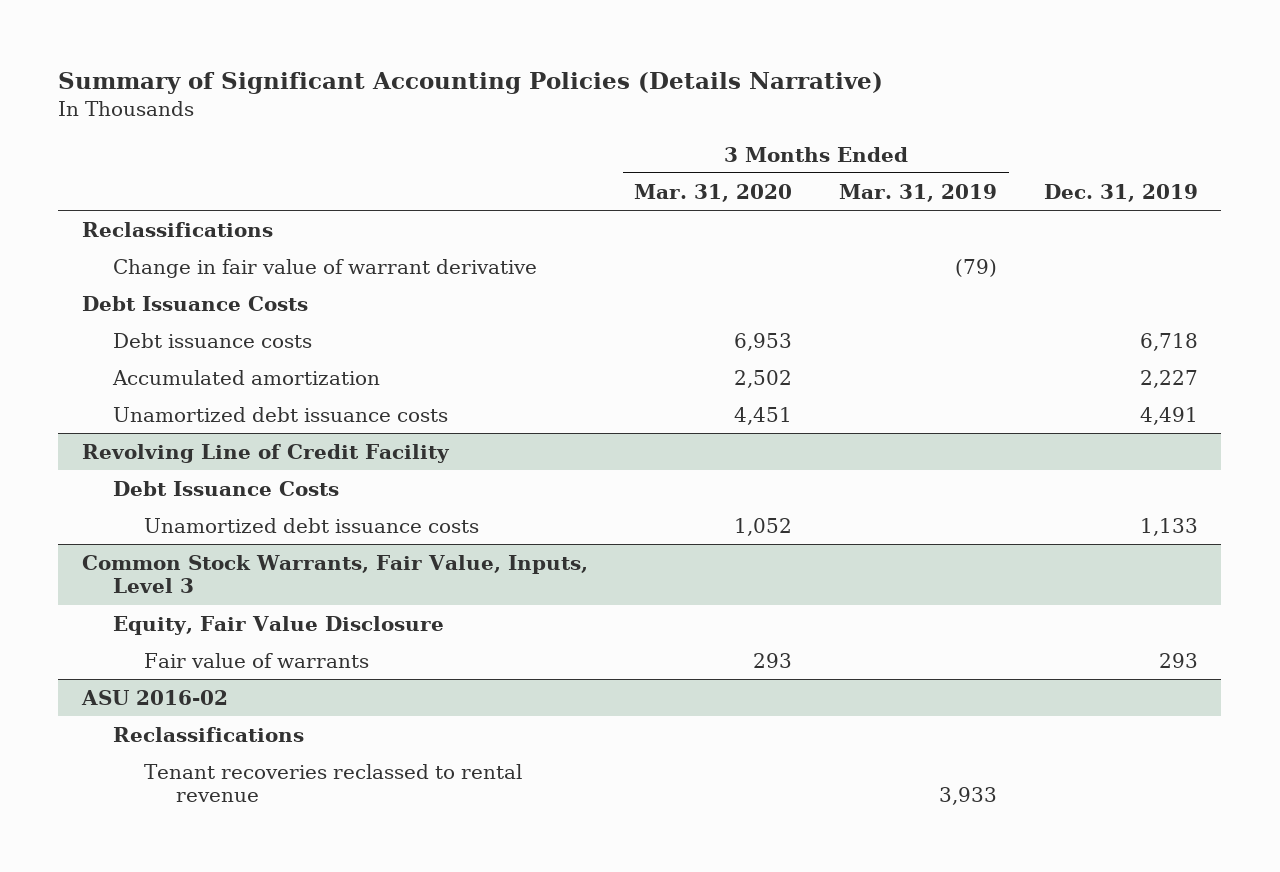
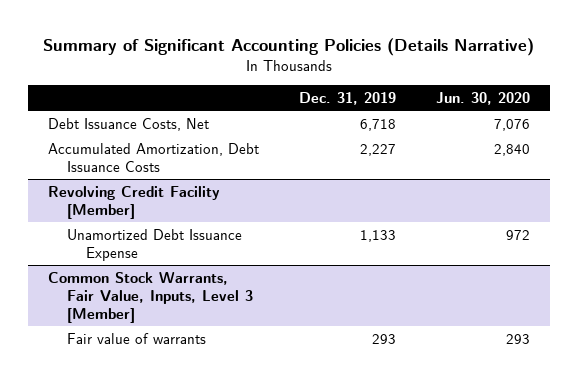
- | 3 Months Ended Mar. 31, 2020 | 3 Months Ended Mar. 31, 2019 | Dec. 31, 2019
+ | Dec. 31, 2019 | Jun. 30, 2020
- Reclassifications
- Change in fair value of warrant derivative | | (79) |
- Debt Issuance Costs
- Debt issuance costs | 6,953 | | 6,718
- Accumulated amortization | 2,502 | | 2,227
- Unamortized debt issuance costs | 4,451 | | 4,491
- Revolving Line of Credit Facility
- Debt Issuance Costs
- Unamortized debt issuance costs | 1,052 | | 1,133
- Common Stock Warrants, Fair Value, Inputs, Level 3
- Equity, Fair Value Disclosure
+ Debt Issuance Costs, Net | 6,718 | 7,076
+ Accumulated Amortization, Debt Issuance Costs | 2,227 | 2,840
+ Revolving Credit Facility [Member]
+ Unamortized Debt Issuance Expense | 1,133 | 972
+ Common Stock Warrants, Fair Value, Inputs, Level 3 [Member]
- ASU 2016-02
- Reclassifications
- Tenant recoveries reclassed to rental revenue | | 3,933 |

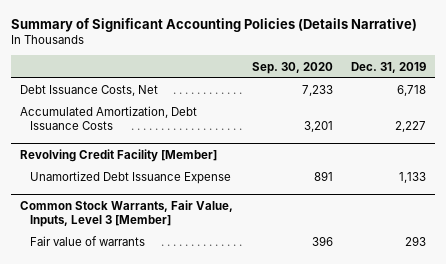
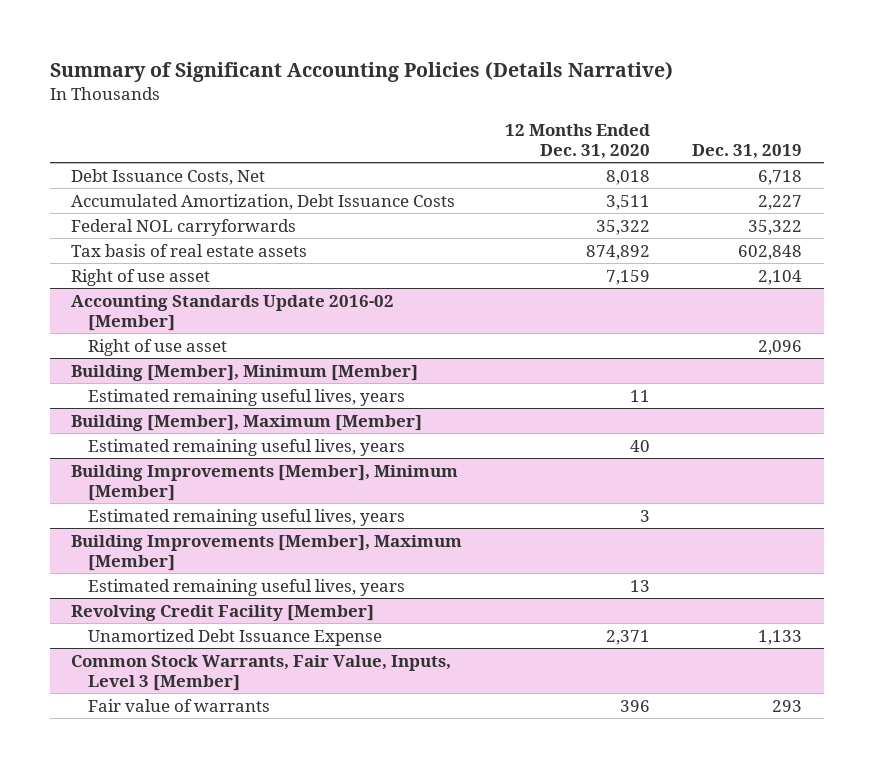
- | Sep. 30, 2020 | Dec. 31, 2019
+ | 12 Months Ended Dec. 31, 2020 | Dec. 31, 2019
+ Federal NOL carryforwards | 35,322 | 35,322
+ Tax basis of real estate assets | 874,892 | 602,848
+ Right of use asset | 7,159 | 2,104
+ Accounting Standards Update 2016-02 [Member]
+ Right of use asset | | 2,096
+ Building [Member], Minimum [Member]
+ Estimated remaining useful lives, years | 11 |
+ Building [Member], Maximum [Member]
+ Estimated remaining useful lives, years | 40 |
+ Building Improvements [Member], Minimum [Member]
+ Estimated remaining useful lives, years | 3 |
+ Building Improvements [Member], Maximum [Member]
+ Estimated remaining useful lives, years | 13 |

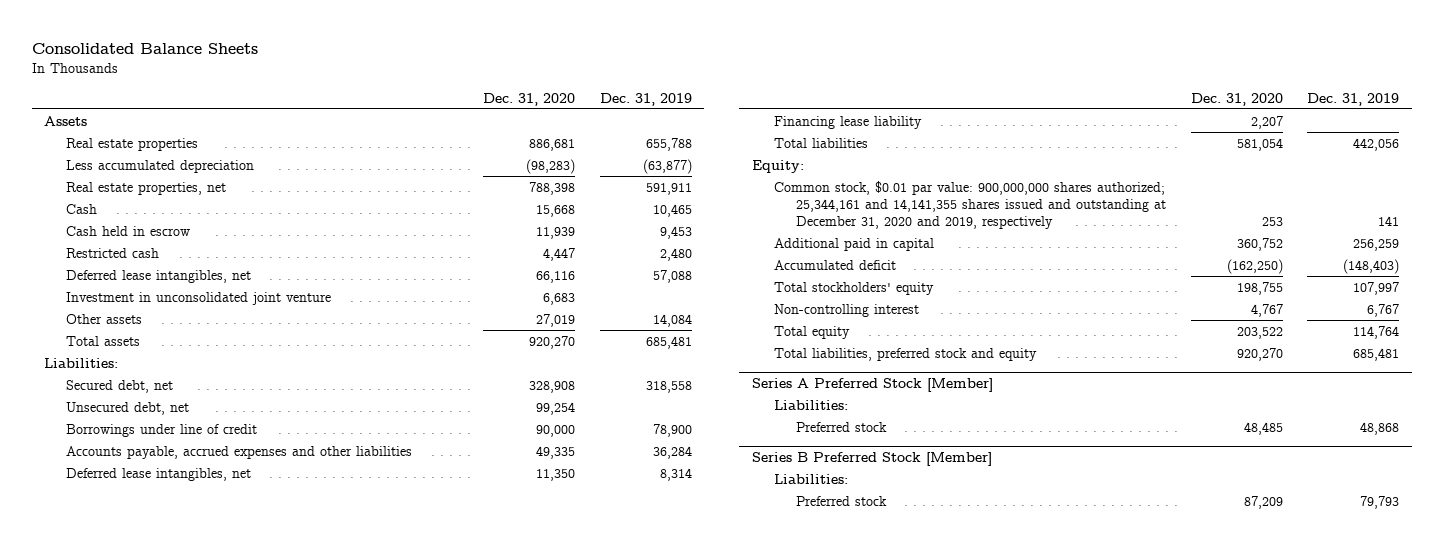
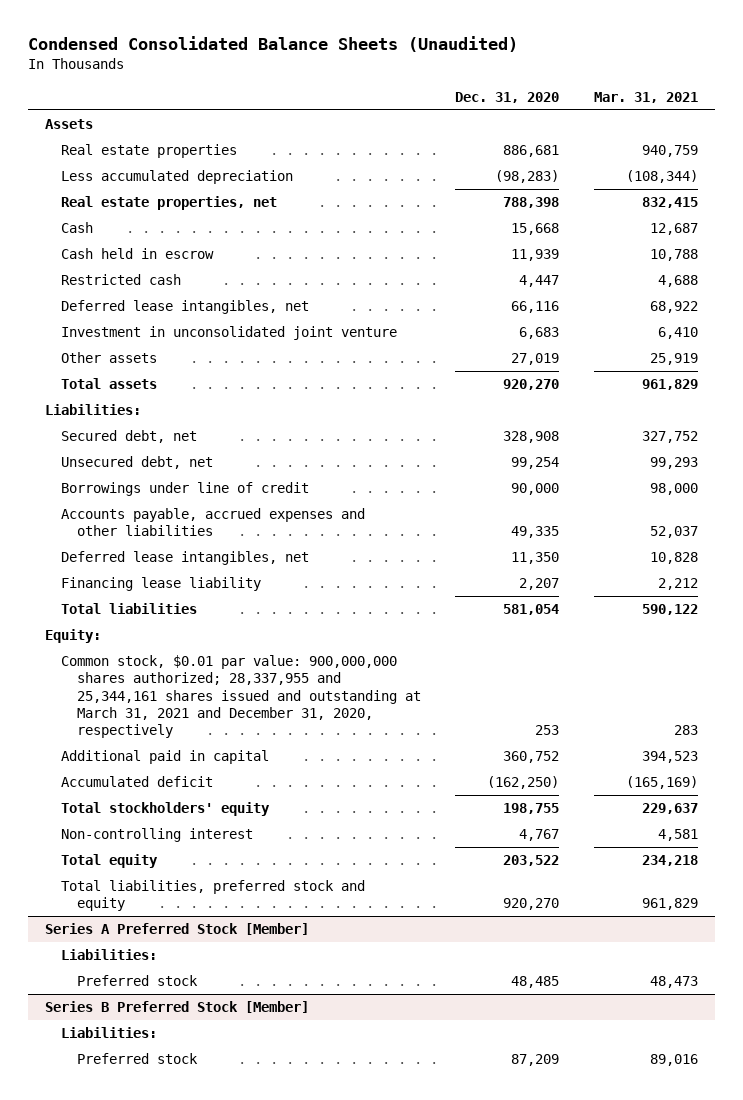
- Consolidated Balance Sheets
+ Condensed Consolidated Balance Sheets (Unaudited)
- | Dec. 31, 2020 | Dec. 31, 2019
+ | Dec. 31, 2020 | Mar. 31, 2021
- Common stock, $0.01 par value: 900,000,000 shares authorized; 25,344,161 and 14,141,355 shares issued and outstanding at December 31, 2020 and 2019, respectively | 253 | 141
+ Common stock, $0.01 par value: 900,000,000 shares authorized; 28,337,955 and 25,344,161 shares issued and outstanding at March 31, 2021 and December 31, 2020, respectively | 253 | 283

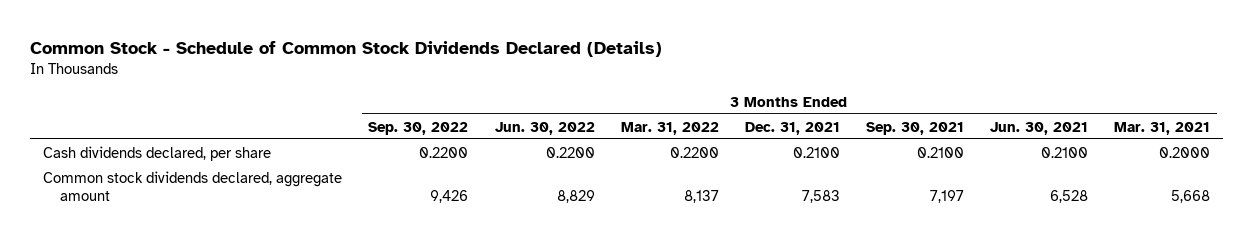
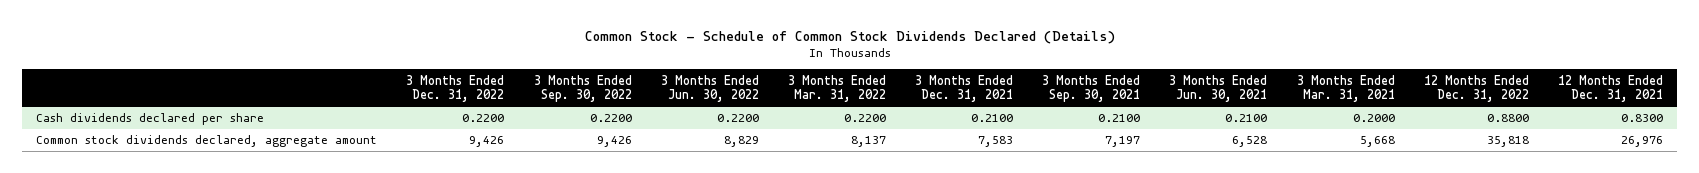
- | 3 Months Ended Sep. 30, 2022 | 3 Months Ended Jun. 30, 2022 | 3 Months Ended Mar. 31, 2022 | 3 Months Ended Dec. 31, 2021 | 3 Months Ended Sep. 30, 2021 | 3 Months Ended Jun. 30, 2021 | 3 Months Ended Mar. 31, 2021
+ | 3 Months Ended Dec. 31, 2022 | 3 Months Ended Sep. 30, 2022 | 3 Months Ended Jun. 30, 2022 | 3 Months Ended Mar. 31, 2022 | 3 Months Ended Dec. 31, 2021 | 3 Months Ended Sep. 30, 2021 | 3 Months Ended Jun. 30, 2021 | 3 Months Ended Mar. 31, 2021 | 12 Months Ended Dec. 31, 2022 | 12 Months Ended Dec. 31, 2021
- Cash dividends declared, per share | 0.2200 | 0.2200 | 0.2200 | 0.2100 | 0.2100 | 0.2100 | 0.2000
+ Cash dividends declared per share | 0.2200 | 0.2200 | 0.2200 | 0.2200 | 0.2100 | 0.2100 | 0.2100 | 0.2000 | 0.8800 | 0.8300

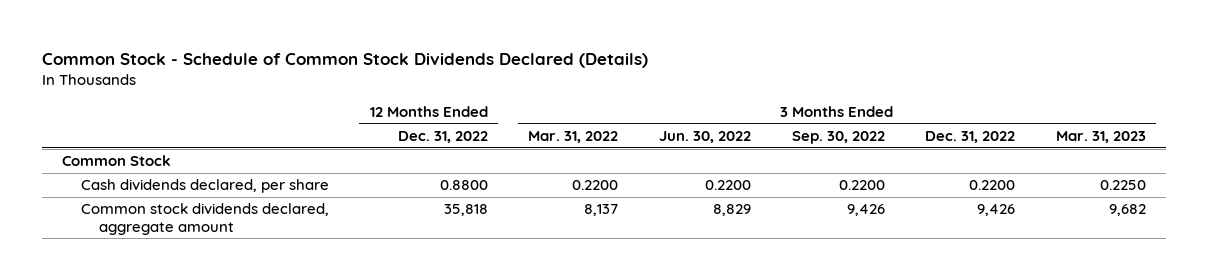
- | 3 Months Ended Dec. 31, 2022 | 3 Months Ended Sep. 30, 2022 | 3 Months Ended Jun. 30, 2022 | 3 Months Ended Mar. 31, 2022 | 3 Months Ended Dec. 31, 2021 | 3 Months Ended Sep. 30, 2021 | 3 Months Ended Jun. 30, 2021 | 3 Months Ended Mar. 31, 2021 | 12 Months Ended Dec. 31, 2022 | 12 Months Ended Dec. 31, 2021
+ | 12 Months Ended Dec. 31, 2022 | 3 Months Ended Mar. 31, 2022 | 3 Months Ended Jun. 30, 2022 | 3 Months Ended Sep. 30, 2022 | 3 Months Ended Dec. 31, 2022 | 3 Months Ended Mar. 31, 2023
- Cash dividends declared per share | 0.2200 | 0.2200 | 0.2200 | 0.2200 | 0.2100 | 0.2100 | 0.2100 | 0.2000 | 0.8800 | 0.8300
+ Common Stock
+ Cash dividends declared, per share | 0.8800 | 0.2200 | 0.2200 | 0.2200 | 0.2200 | 0.2250

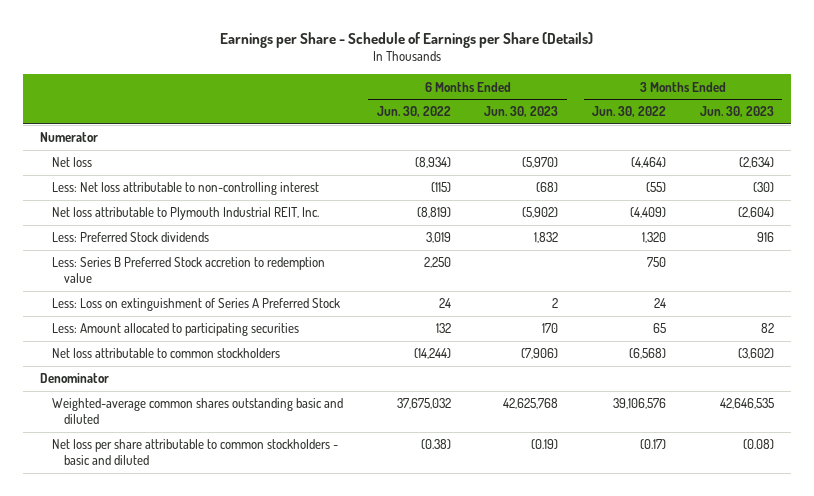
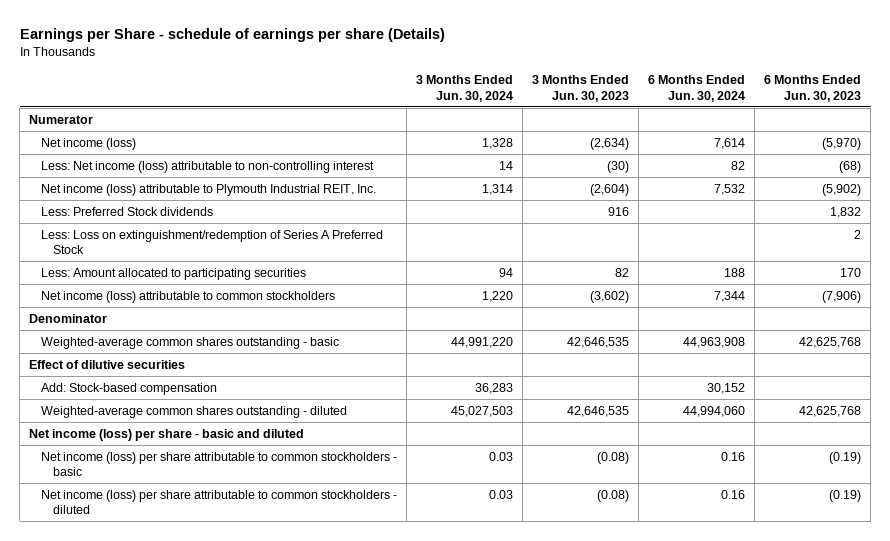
- Earnings per Share - Schedule of Earnings per Share (Details)
+ Earnings per Share - schedule of earnings per share (Details)
- | 6 Months Ended Jun. 30, 2022 | 6 Months Ended Jun. 30, 2023 | 3 Months Ended Jun. 30, 2022 | 3 Months Ended Jun. 30, 2023
+ | 3 Months Ended Jun. 30, 2024 | 3 Months Ended Jun. 30, 2023 | 6 Months Ended Jun. 30, 2024 | 6 Months Ended Jun. 30, 2023
- Net loss | (8,934) | (5,970) | (4,464) | (2,634)
- Less: Net loss attributable to non-controlling interest | (115) | (68) | (55) | (30)
- Net loss attributable to Plymouth Industrial REIT, Inc. | (8,819) | (5,902) | (4,409) | (2,604)
+ Net income (loss) | 1,328 | (2,634) | 7,614 | (5,970)
+ Less: Net income (loss) attributable to non-controlling interest | 14 | (30) | 82 | (68)
+ Net income (loss) attributable to Plymouth Industrial REIT, Inc. | 1,314 | (2,604) | 7,532 | (5,902)
- Less: Series B Preferred Stock accretion to redemption value | 2,250 | | 750 |
- Less: Loss on extinguishment of Series A Preferred Stock | 24 | 2 | 24 |
+ Less: Loss on extinguishment/redemption of Series A Preferred Stock | | | | 2
- Net loss attributable to common stockholders | (14,244) | (7,906) | (6,568) | (3,602)
+ Net income (loss) attributable to common stockholders | 1,220 | (3,602) | 7,344 | (7,906)
- Weighted-average common shares outstanding basic and diluted | 37,675,032 | 42,625,768 | 39,106,576 | 42,646,535
- Net loss per share attributable to common stockholders - basic and diluted | (0.38) | (0.19) | (0.17) | (0.08)
+ Weighted-average common shares outstanding - basic | 44,991,220 | 42,646,535 | 44,963,908 | 42,625,768
+ Effect of dilutive securities
+ Add: Stock-based compensation | 36,283 | | 30,152 |
+ Weighted-average common shares outstanding - diluted | 45,027,503 | 42,646,535 | 44,994,060 | 42,625,768
+ Net income (loss) per share - basic and diluted
+ Net income (loss) per share attributable to common stockholders - basic | 0.03 | (0.08) | 0.16 | (0.19)
+ Net income (loss) per share attributable to common stockholders - diluted | 0.03 | (0.08) | 0.16 | (0.19)

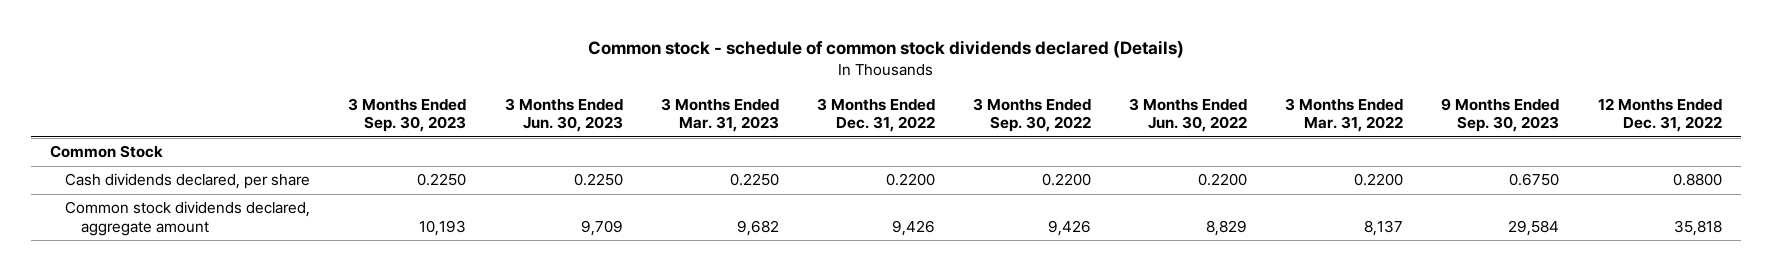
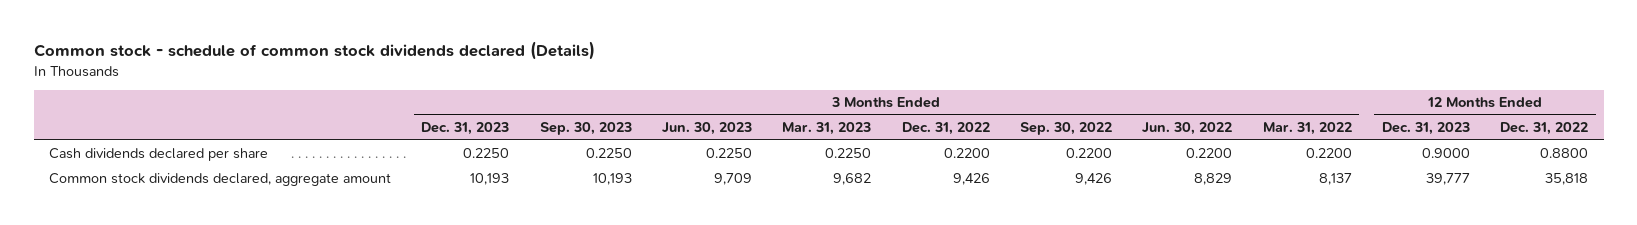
- | 3 Months Ended Sep. 30, 2023 | 3 Months Ended Jun. 30, 2023 | 3 Months Ended Mar. 31, 2023 | 3 Months Ended Dec. 31, 2022 | 3 Months Ended Sep. 30, 2022 | 3 Months Ended Jun. 30, 2022 | 3 Months Ended Mar. 31, 2022 | 9 Months Ended Sep. 30, 2023 | 12 Months Ended Dec. 31, 2022
+ | 3 Months Ended Dec. 31, 2023 | 3 Months Ended Sep. 30, 2023 | 3 Months Ended Jun. 30, 2023 | 3 Months Ended Mar. 31, 2023 | 3 Months Ended Dec. 31, 2022 | 3 Months Ended Sep. 30, 2022 | 3 Months Ended Jun. 30, 2022 | 3 Months Ended Mar. 31, 2022 | 12 Months Ended Dec. 31, 2023 | 12 Months Ended Dec. 31, 2022
- Common Stock
- Cash dividends declared, per share | 0.2250 | 0.2250 | 0.2250 | 0.2200 | 0.2200 | 0.2200 | 0.2200 | 0.6750 | 0.8800
+ Cash dividends declared per share | 0.2250 | 0.2250 | 0.2250 | 0.2250 | 0.2200 | 0.2200 | 0.2200 | 0.2200 | 0.9000 | 0.8800

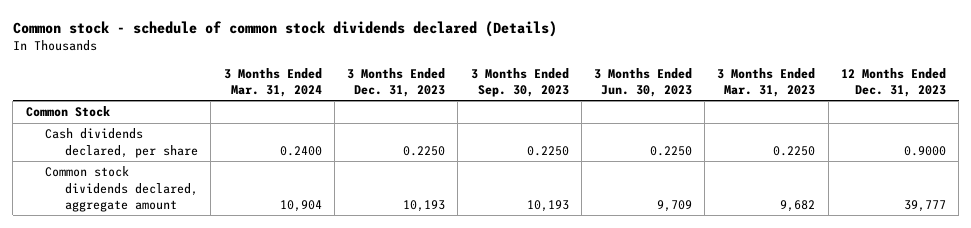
- | 3 Months Ended Dec. 31, 2023 | 3 Months Ended Sep. 30, 2023 | 3 Months Ended Jun. 30, 2023 | 3 Months Ended Mar. 31, 2023 | 3 Months Ended Dec. 31, 2022 | 3 Months Ended Sep. 30, 2022 | 3 Months Ended Jun. 30, 2022 | 3 Months Ended Mar. 31, 2022 | 12 Months Ended Dec. 31, 2023 | 12 Months Ended Dec. 31, 2022
+ | 3 Months Ended Mar. 31, 2024 | 3 Months Ended Dec. 31, 2023 | 3 Months Ended Sep. 30, 2023 | 3 Months Ended Jun. 30, 2023 | 3 Months Ended Mar. 31, 2023 | 12 Months Ended Dec. 31, 2023
- Cash dividends declared per share | 0.2250 | 0.2250 | 0.2250 | 0.2250 | 0.2200 | 0.2200 | 0.2200 | 0.2200 | 0.9000 | 0.8800
+ Common Stock
+ Cash dividends declared, per share | 0.2400 | 0.2250 | 0.2250 | 0.2250 | 0.2250 | 0.9000

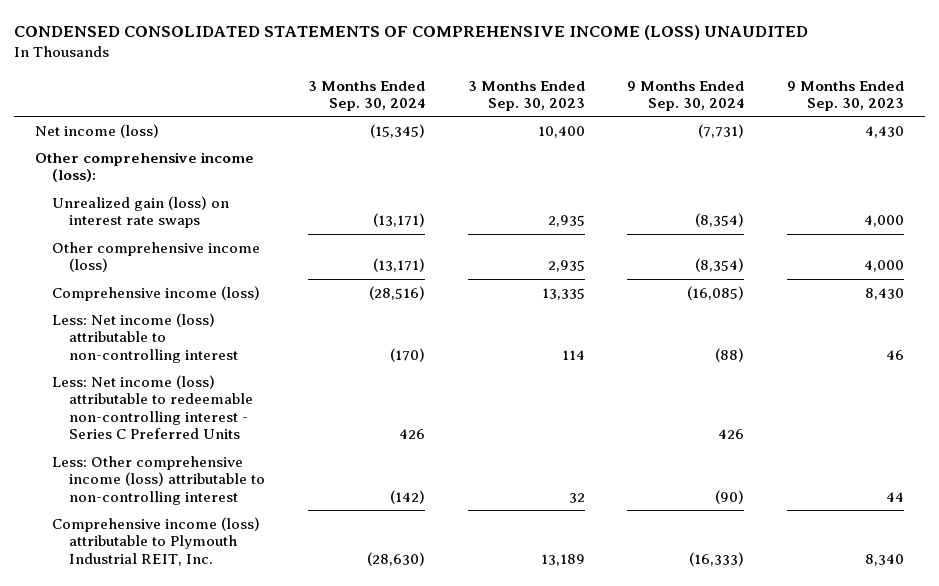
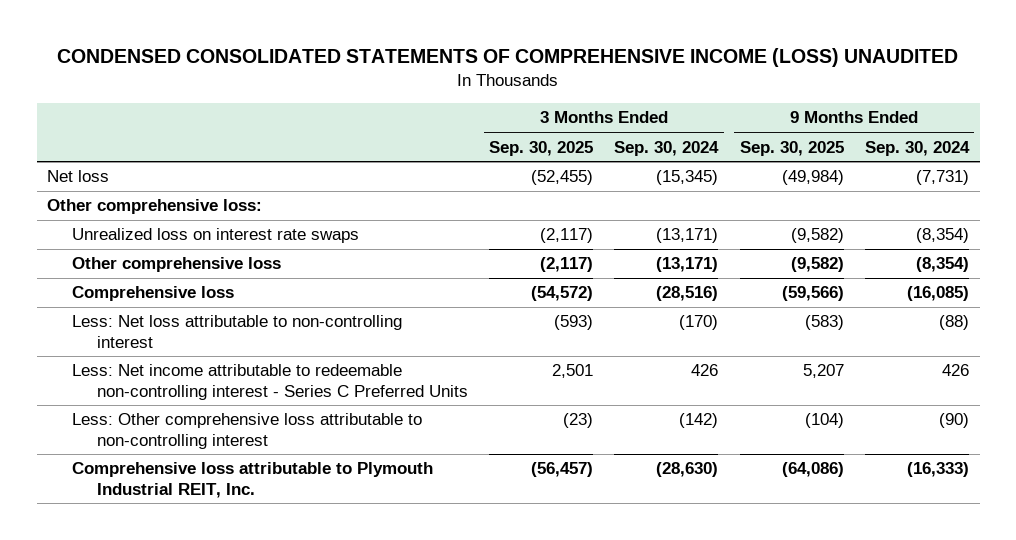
- | 3 Months Ended Sep. 30, 2024 | 3 Months Ended Sep. 30, 2023 | 9 Months Ended Sep. 30, 2024 | 9 Months Ended Sep. 30, 2023
+ | 3 Months Ended Sep. 30, 2025 | 3 Months Ended Sep. 30, 2024 | 9 Months Ended Sep. 30, 2025 | 9 Months Ended Sep. 30, 2024
- Net income (loss) | (15,345) | 10,400 | (7,731) | 4,430
- Other comprehensive income (loss):
- Unrealized gain (loss) on interest rate swaps | (13,171) | 2,935 | (8,354) | 4,000
- Other comprehensive income (loss) | (13,171) | 2,935 | (8,354) | 4,000
- Comprehensive income (loss) | (28,516) | 13,335 | (16,085) | 8,430
- Less: Net income (loss) attributable to non-controlling interest | (170) | 114 | (88) | 46
- Less: Net income (loss) attributable to redeemable non-controlling interest - Series C Preferred Units | 426 | | 426 |
- Less: Other comprehensive income (loss) attributable to non-controlling interest | (142) | 32 | (90) | 44
- Comprehensive income (loss) attributable to Plymouth Industrial REIT, Inc. | (28,630) | 13,189 | (16,333) | 8,340
+ Net loss | (52,455) | (15,345) | (49,984) | (7,731)
+ Other comprehensive loss:
+ Unrealized loss on interest rate swaps | (2,117) | (13,171) | (9,582) | (8,354)
+ Other comprehensive loss | (2,117) | (13,171) | (9,582) | (8,354)
+ Comprehensive loss | (54,572) | (28,516) | (59,566) | (16,085)
+ Less: Net loss attributable to non-controlling interest | (593) | (170) | (583) | (88)
+ Less: Net income attributable to redeemable non-controlling interest - Series C Preferred Units | 2,501 | 426 | 5,207 | 426
+ Less: Other comprehensive loss attributable to non-controlling interest | (23) | (142) | (104) | (90)
+ Comprehensive loss attributable to Plymouth Industrial REIT, Inc. | (56,457) | (28,630) | (64,086) | (16,333)

